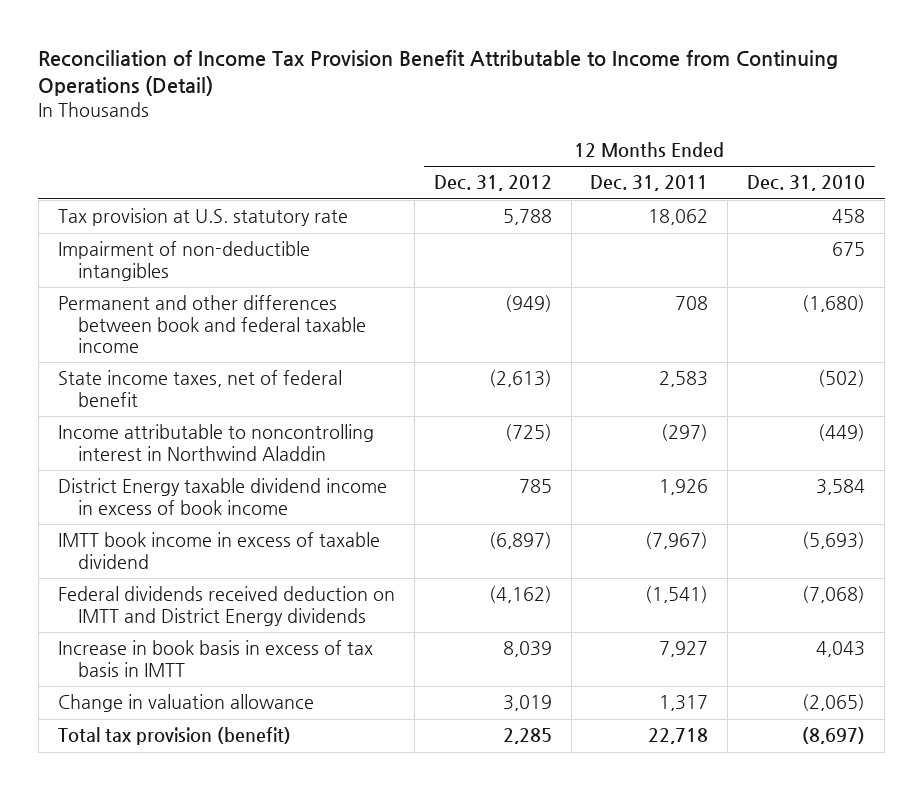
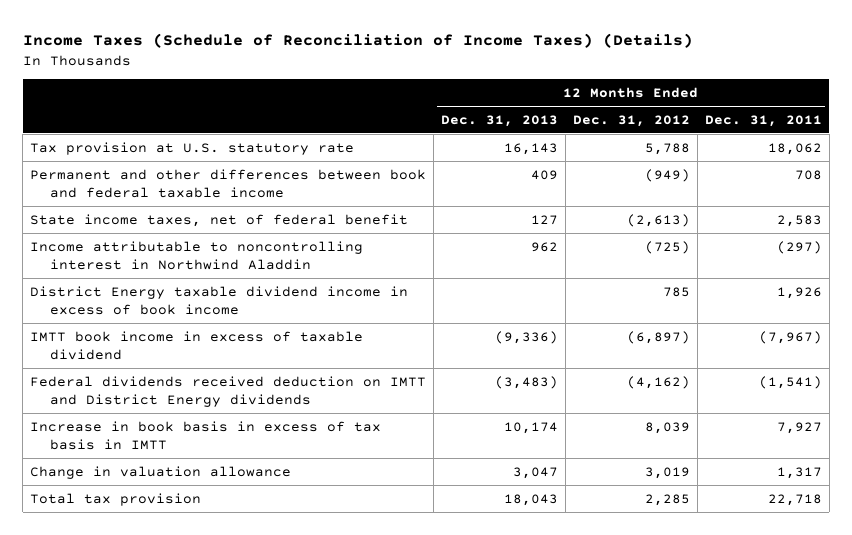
- Reconciliation of Income Tax Provision Benefit Attributable to Income from Continuing Operations (Detail)
+ Income Taxes (Schedule of Reconciliation of Income Taxes) (Details)
- | 12 Months Ended Dec. 31, 2012 | 12 Months Ended Dec. 31, 2011 | 12 Months Ended Dec. 31, 2010
+ | 12 Months Ended Dec. 31, 2013 | 12 Months Ended Dec. 31, 2012 | 12 Months Ended Dec. 31, 2011
- Impairment of non-deductible intangibles | | | 675
- Total tax provision (benefit) | 2,285 | 22,718 | (8,697)
+ Total tax provision | 18,043 | 2,285 | 22,718

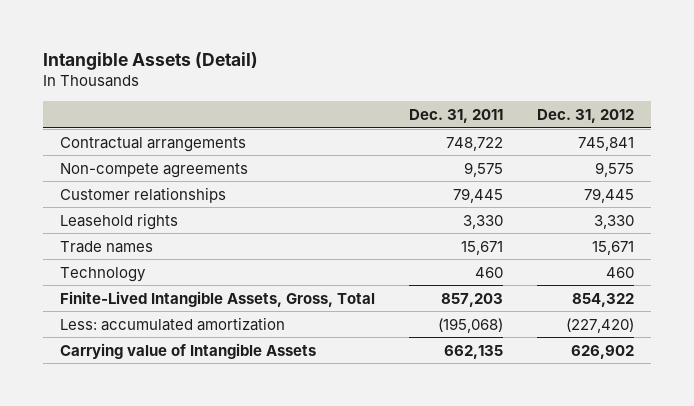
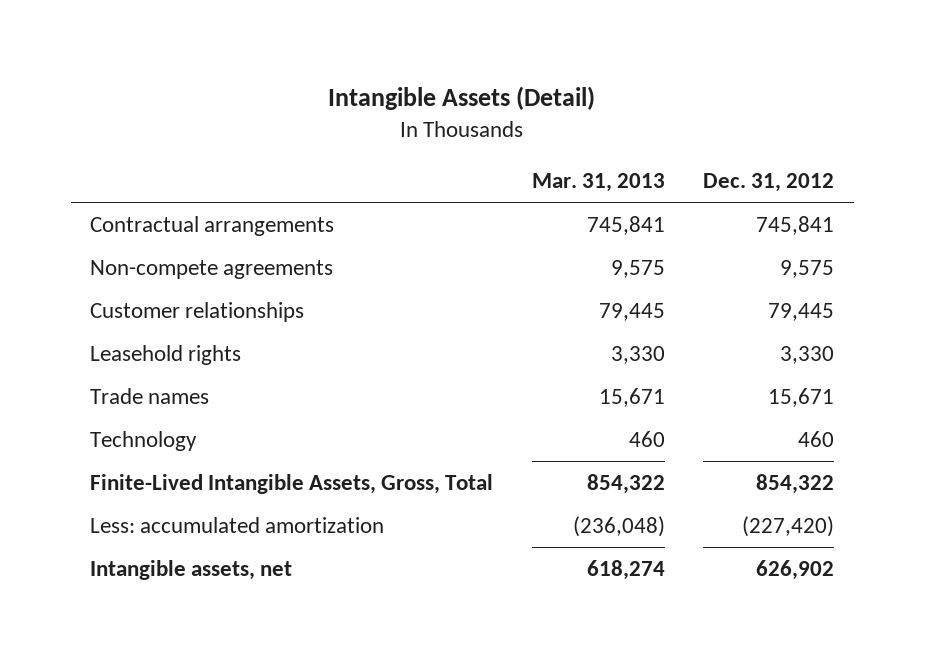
- | Dec. 31, 2011 | Dec. 31, 2012
+ | Mar. 31, 2013 | Dec. 31, 2012
- Carrying value of Intangible Assets | 662,135 | 626,902
+ Intangible assets, net | 618,274 | 626,902

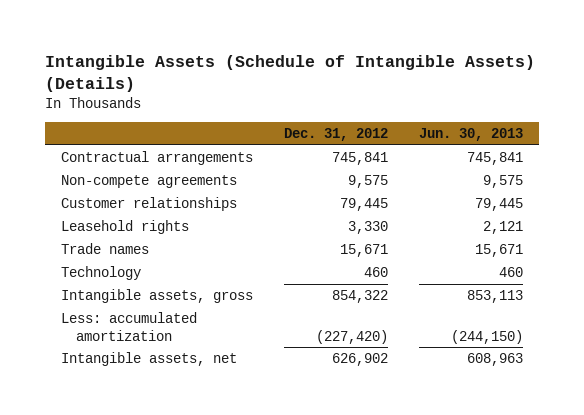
- Intangible Assets (Detail)
+ Intangible Assets (Schedule of Intangible Assets) (Details)
- | Mar. 31, 2013 | Dec. 31, 2012
+ | Dec. 31, 2012 | Jun. 30, 2013
- Finite-Lived Intangible Assets, Gross, Total | 854,322 | 854,322
+ Intangible assets, gross | 854,322 | 853,113

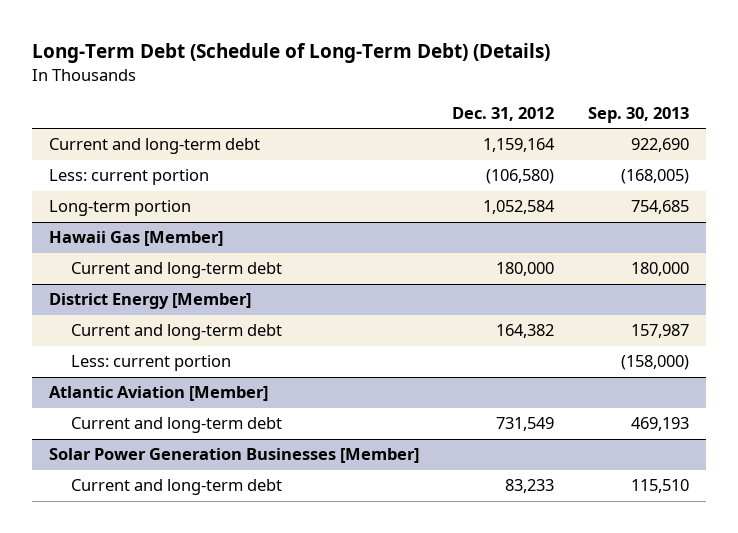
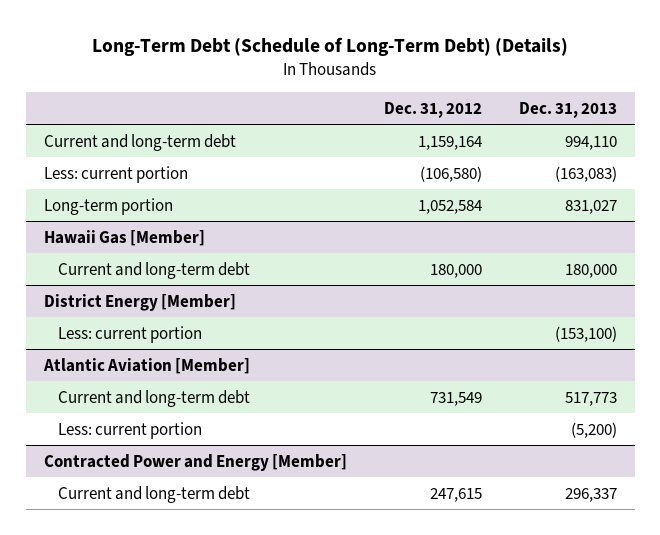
- | Dec. 31, 2012 | Sep. 30, 2013
+ | Dec. 31, 2012 | Dec. 31, 2013
@ District Energy [Member]
- Current and long-term debt | 164,382 | 157,987
- Solar Power Generation Businesses [Member]
- Current and long-term debt | 83,233 | 115,510
@ Atlantic Aviation [Member]
+ Less: current portion | | (5,200)
+ Contracted Power and Energy [Member]
+ Current and long-term debt | 247,615 | 296,337

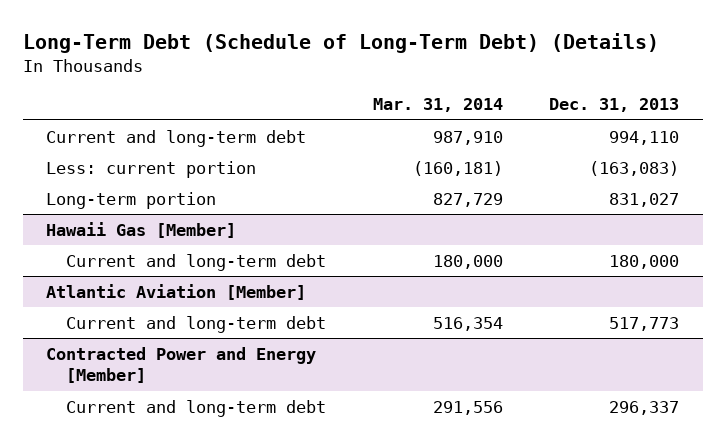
- | Dec. 31, 2012 | Dec. 31, 2013
+ | Mar. 31, 2014 | Dec. 31, 2013
- District Energy [Member]
- Less: current portion | | (153,100)
@ Atlantic Aviation [Member]
- Less: current portion | | (5,200)

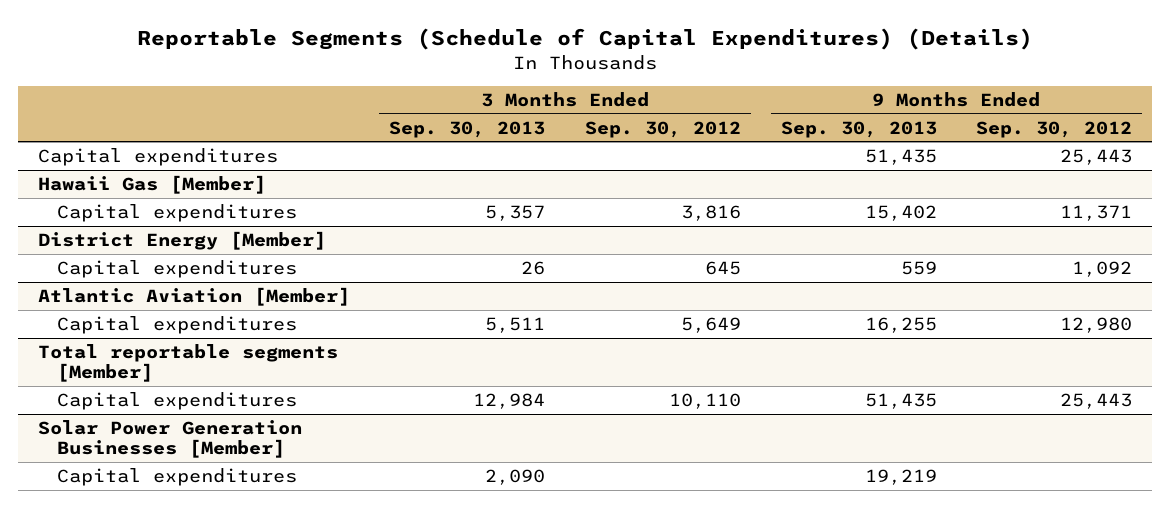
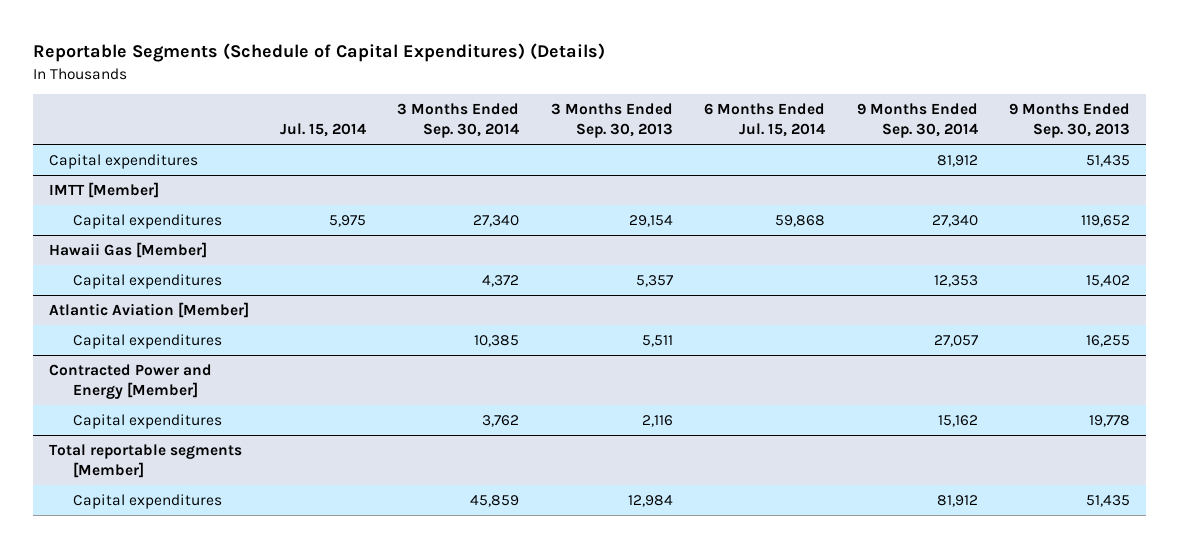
- | 3 Months Ended Sep. 30, 2013 | 3 Months Ended Sep. 30, 2012 | 9 Months Ended Sep. 30, 2013 | 9 Months Ended Sep. 30, 2012
+ | Jul. 15, 2014 | 3 Months Ended Sep. 30, 2014 | 3 Months Ended Sep. 30, 2013 | 6 Months Ended Jul. 15, 2014 | 9 Months Ended Sep. 30, 2014 | 9 Months Ended Sep. 30, 2013
+ IMTT [Member]
+ Capital expenditures | 5,975 | 27,340 | 29,154 | 59,868 | 27,340 | 119,652
- District Energy [Member]
- Capital expenditures | 26 | 645 | 559 | 1,092
+ Contracted Power and Energy [Member]
+ Capital expenditures | | 3,762 | 2,116 | | 15,162 | 19,778
- Solar Power Generation Businesses [Member]
- Capital expenditures | 2,090 | | 19,219 |

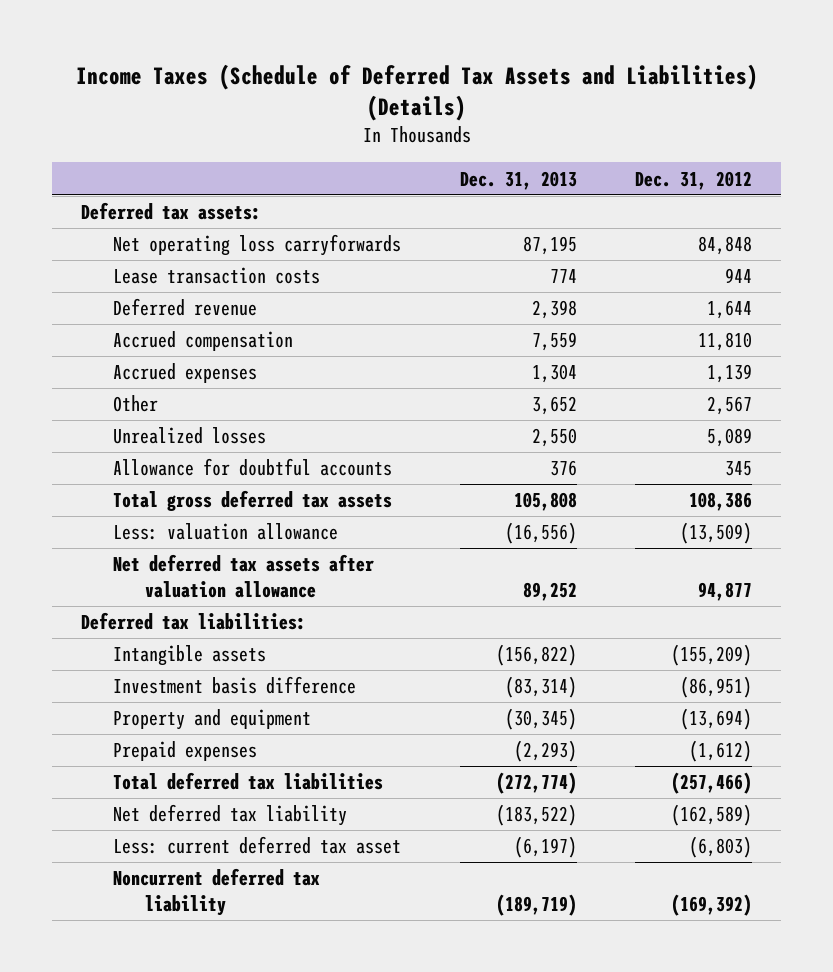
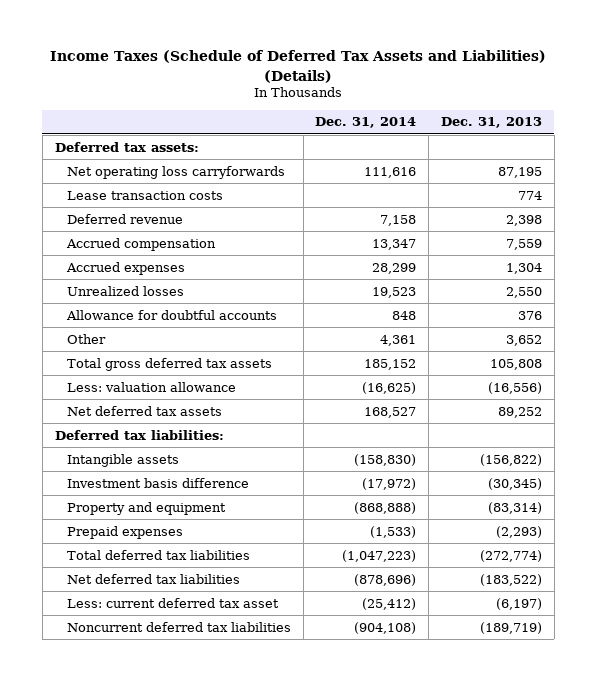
- | Dec. 31, 2013 | Dec. 31, 2012
+ | Dec. 31, 2014 | Dec. 31, 2013
moved down: Other | 4,361 | 3,652
- Net deferred tax assets after valuation allowance | 89,252 | 94,877
+ Net deferred tax assets | 168,527 | 89,252
- Investment basis difference | (83,314) | (86,951)
- Property and equipment | (30,345) | (13,694)
+ Investment basis difference | (17,972) | (30,345)
+ Property and equipment | (868,888) | (83,314)
- Net deferred tax liability | (183,522) | (162,589)
+ Net deferred tax liabilities | (878,696) | (183,522)
- Noncurrent deferred tax liability | (189,719) | (169,392)
+ Noncurrent deferred tax liabilities | (904,108) | (189,719)

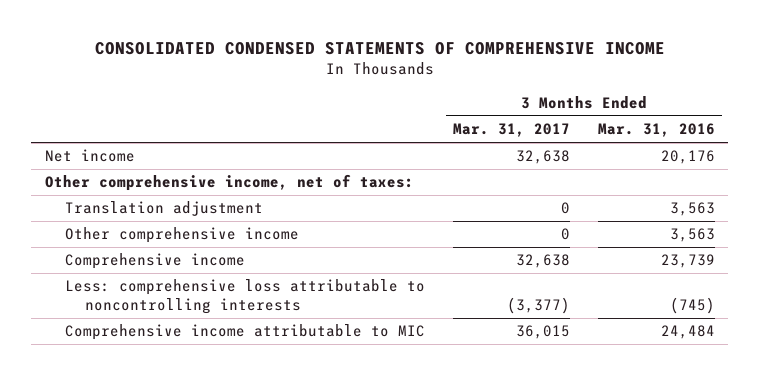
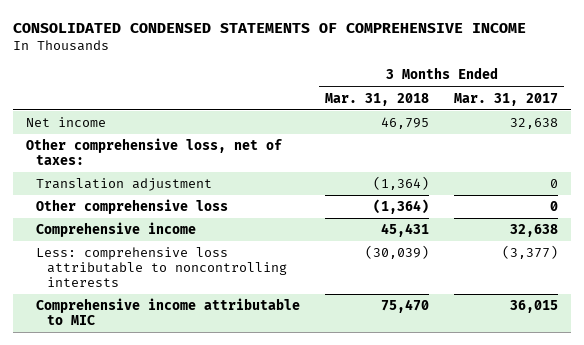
- | 3 Months Ended Mar. 31, 2017 | 3 Months Ended Mar. 31, 2016
+ | 3 Months Ended Mar. 31, 2018 | 3 Months Ended Mar. 31, 2017
- Other comprehensive income, net of taxes:
+ Other comprehensive loss, net of taxes:
- Other comprehensive income | 0 | 3,563
+ Other comprehensive loss | (1,364) | 0

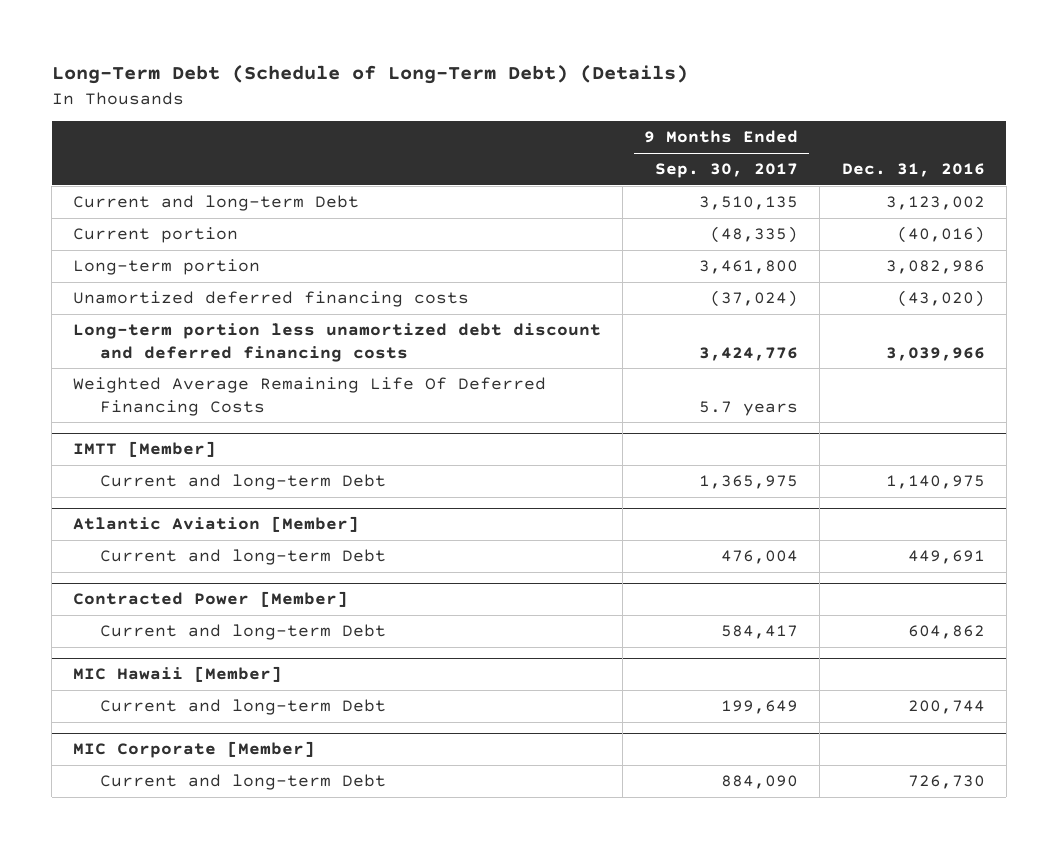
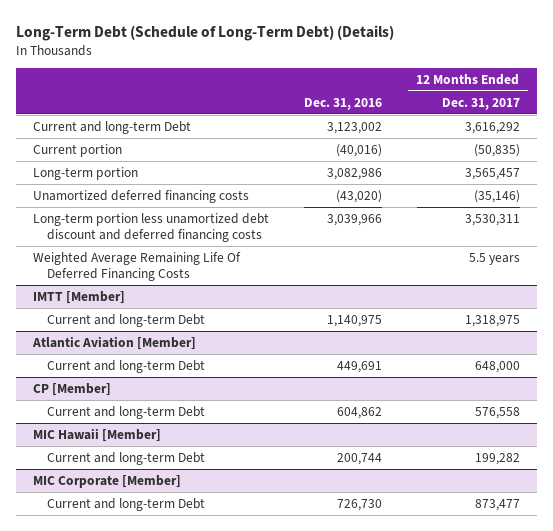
- | 9 Months Ended Sep. 30, 2017 | Dec. 31, 2016
+ | Dec. 31, 2016 | 12 Months Ended Dec. 31, 2017
- Contracted Power [Member]
+ CP [Member]

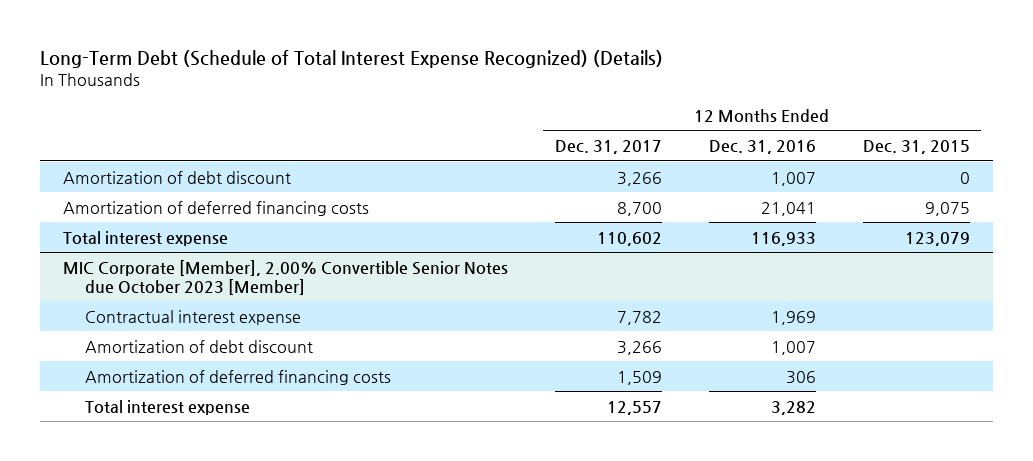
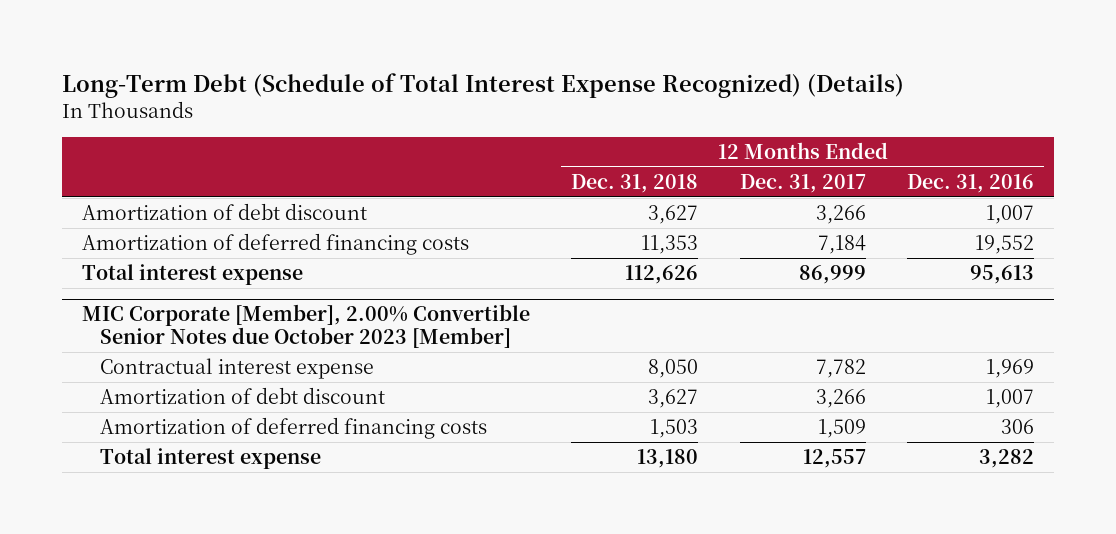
- | 12 Months Ended Dec. 31, 2017 | 12 Months Ended Dec. 31, 2016 | 12 Months Ended Dec. 31, 2015
+ | 12 Months Ended Dec. 31, 2018 | 12 Months Ended Dec. 31, 2017 | 12 Months Ended Dec. 31, 2016
- Amortization of deferred financing costs | 8,700 | 21,041 | 9,075
- Total interest expense | 110,602 | 116,933 | 123,079
+ Amortization of deferred financing costs | 11,353 | 7,184 | 19,552
+ Total interest expense | 112,626 | 86,999 | 95,613

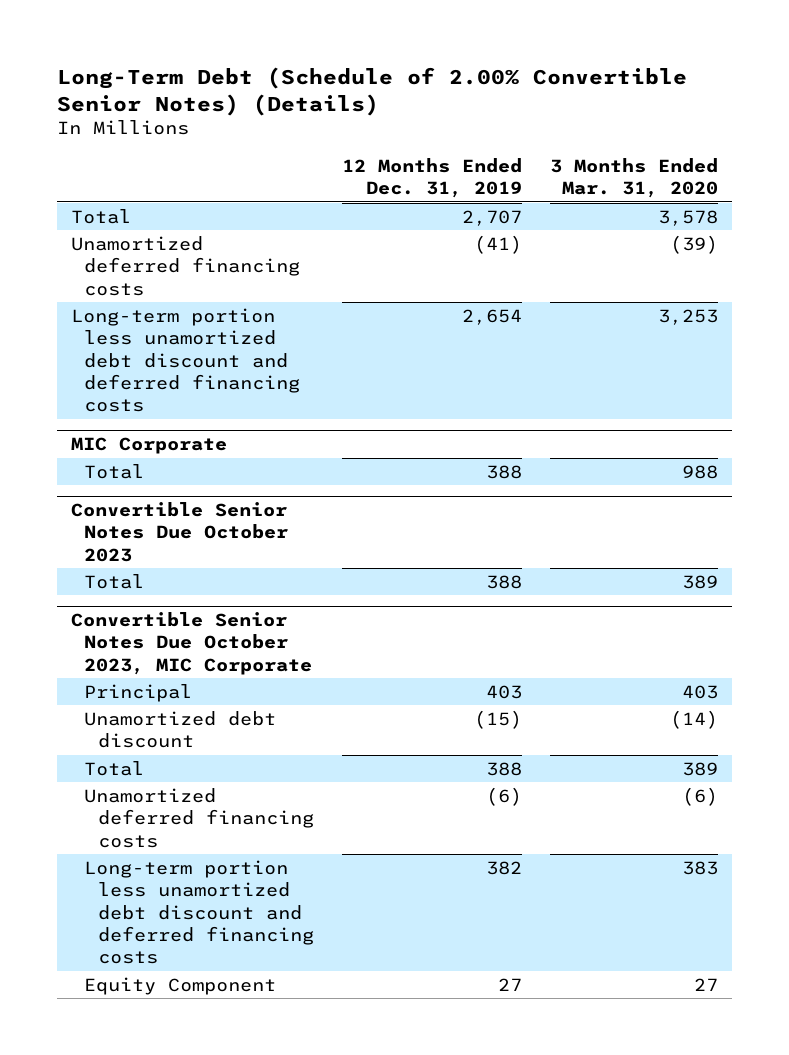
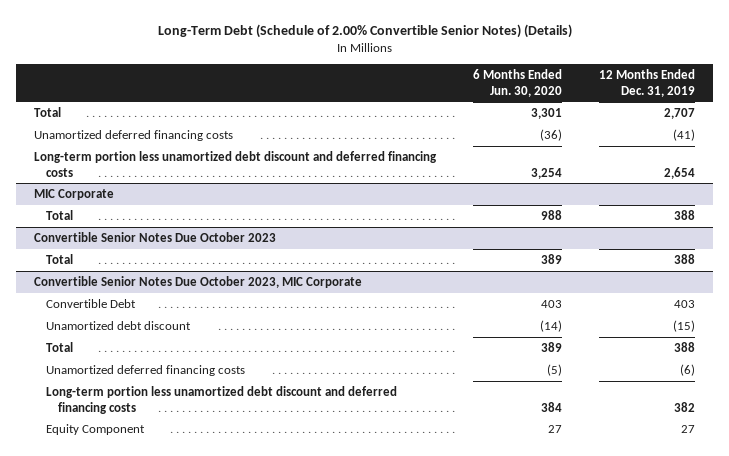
- | 12 Months Ended Dec. 31, 2019 | 3 Months Ended Mar. 31, 2020
+ | 6 Months Ended Jun. 30, 2020 | 12 Months Ended Dec. 31, 2019
@ Convertible Senior Notes Due October 2023, MIC Corporate
- Principal | 403 | 403
+ Convertible Debt | 403 | 403

